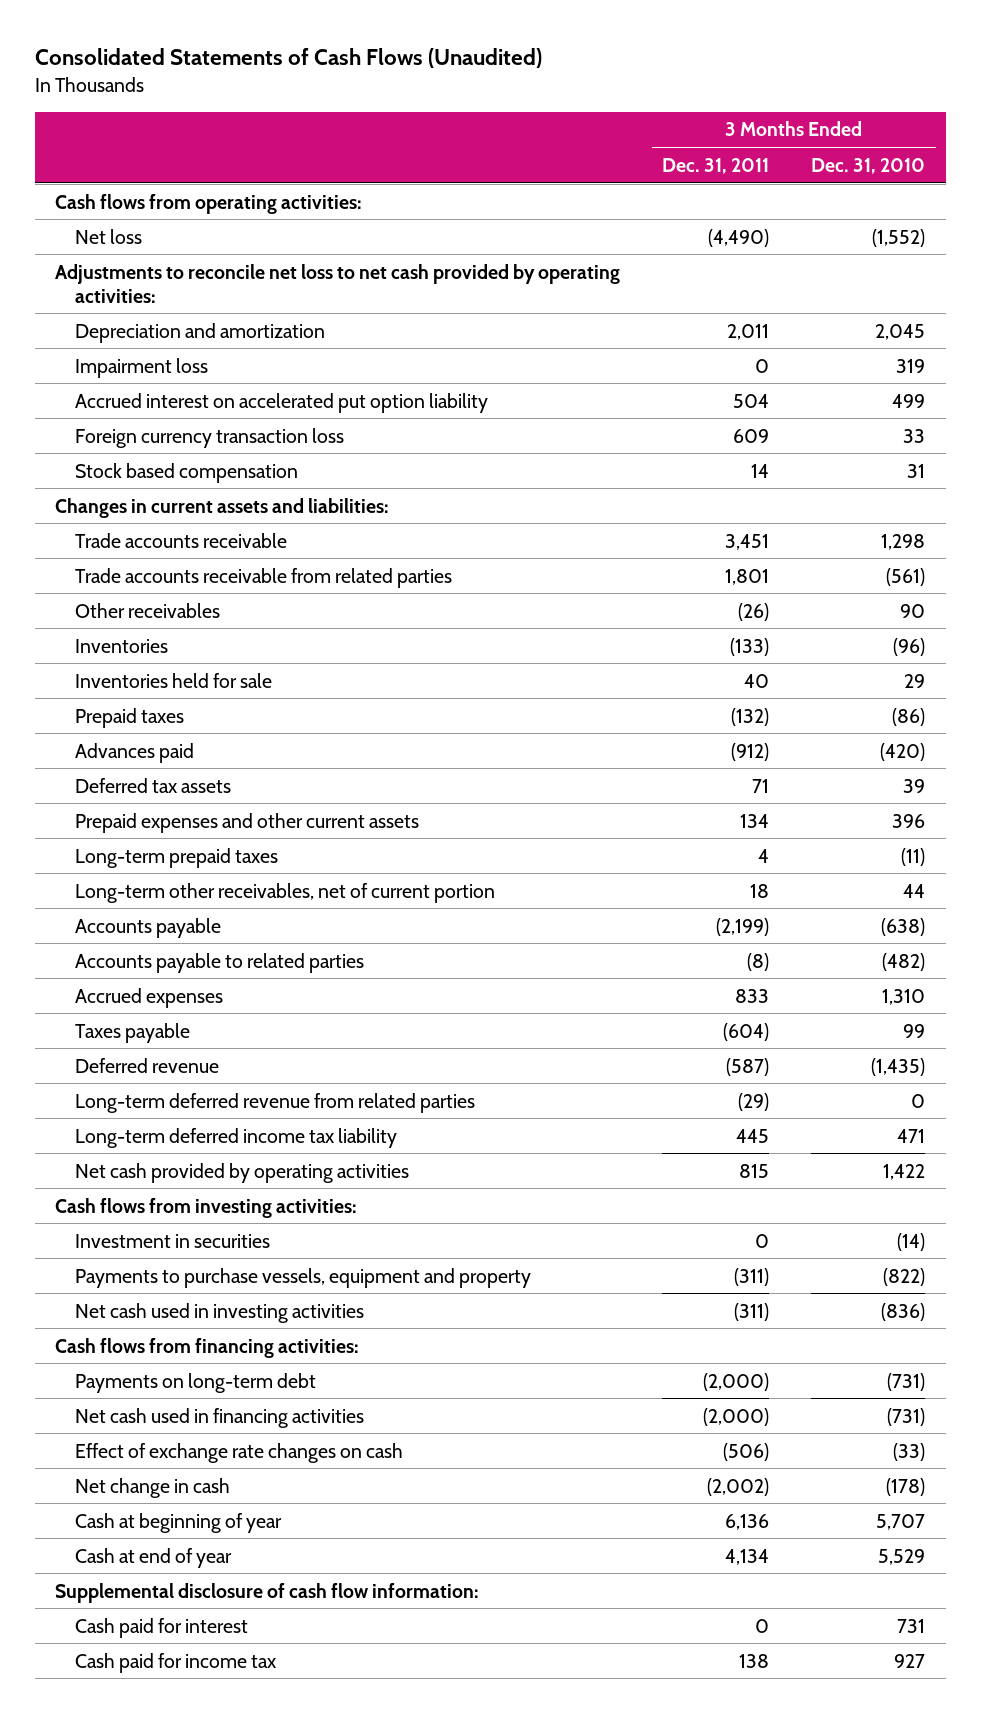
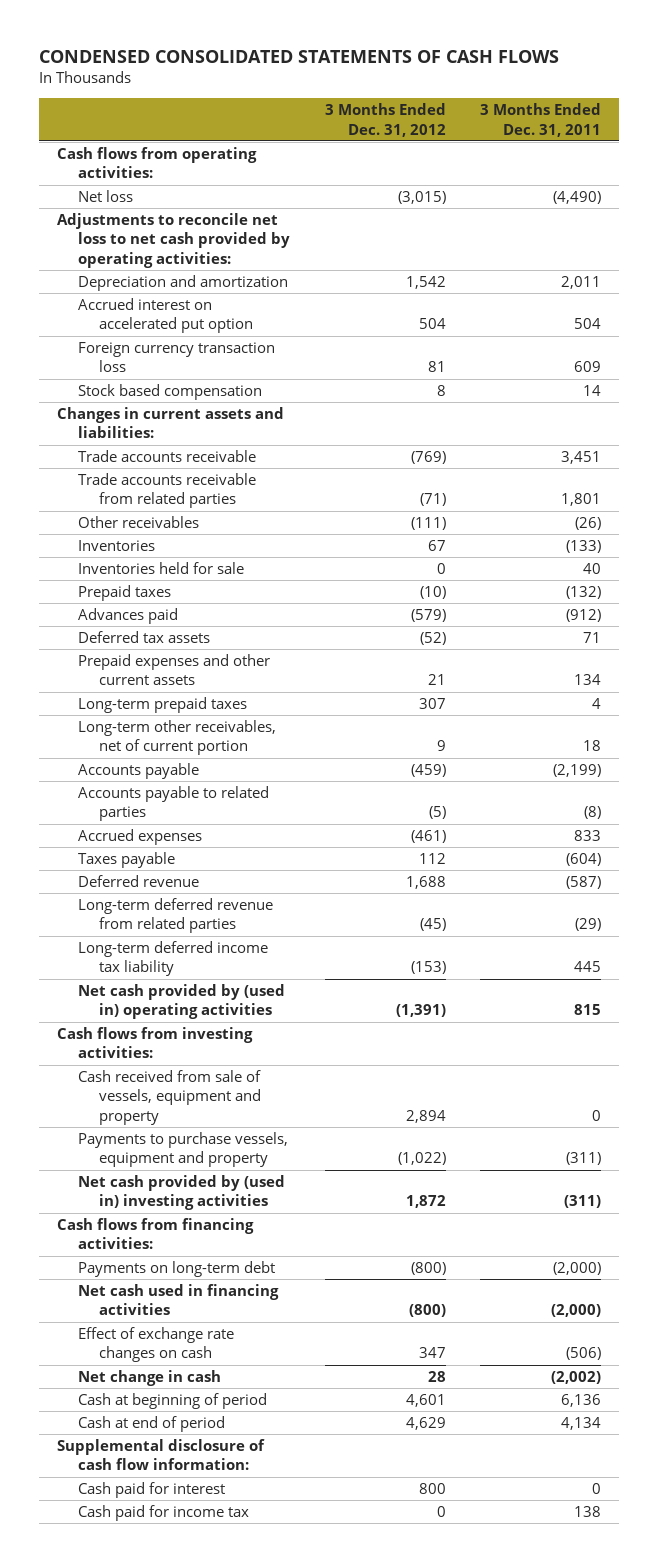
- Consolidated Statements of Cash Flows (Unaudited)
+ CONDENSED CONSOLIDATED STATEMENTS OF CASH FLOWS
- | 3 Months Ended Dec. 31, 2011 | 3 Months Ended Dec. 31, 2010
+ | 3 Months Ended Dec. 31, 2012 | 3 Months Ended Dec. 31, 2011
- Impairment loss | 0 | 319
- Accrued interest on accelerated put option liability | 504 | 499
+ Accrued interest on accelerated put option | 504 | 504
- Net cash provided by operating activities | 815 | 1,422
+ Net cash provided by (used in) operating activities | (1,391) | 815
- Investment in securities | 0 | (14)
+ Cash received from sale of vessels, equipment and property | 2,894 | 0
- Net cash used in investing activities | (311) | (836)
+ Net cash provided by (used in) investing activities | 1,872 | (311)
- Cash at beginning of year | 6,136 | 5,707
- Cash at end of year | 4,134 | 5,529
+ Cash at beginning of period | 4,601 | 6,136
+ Cash at end of period | 4,629 | 4,134

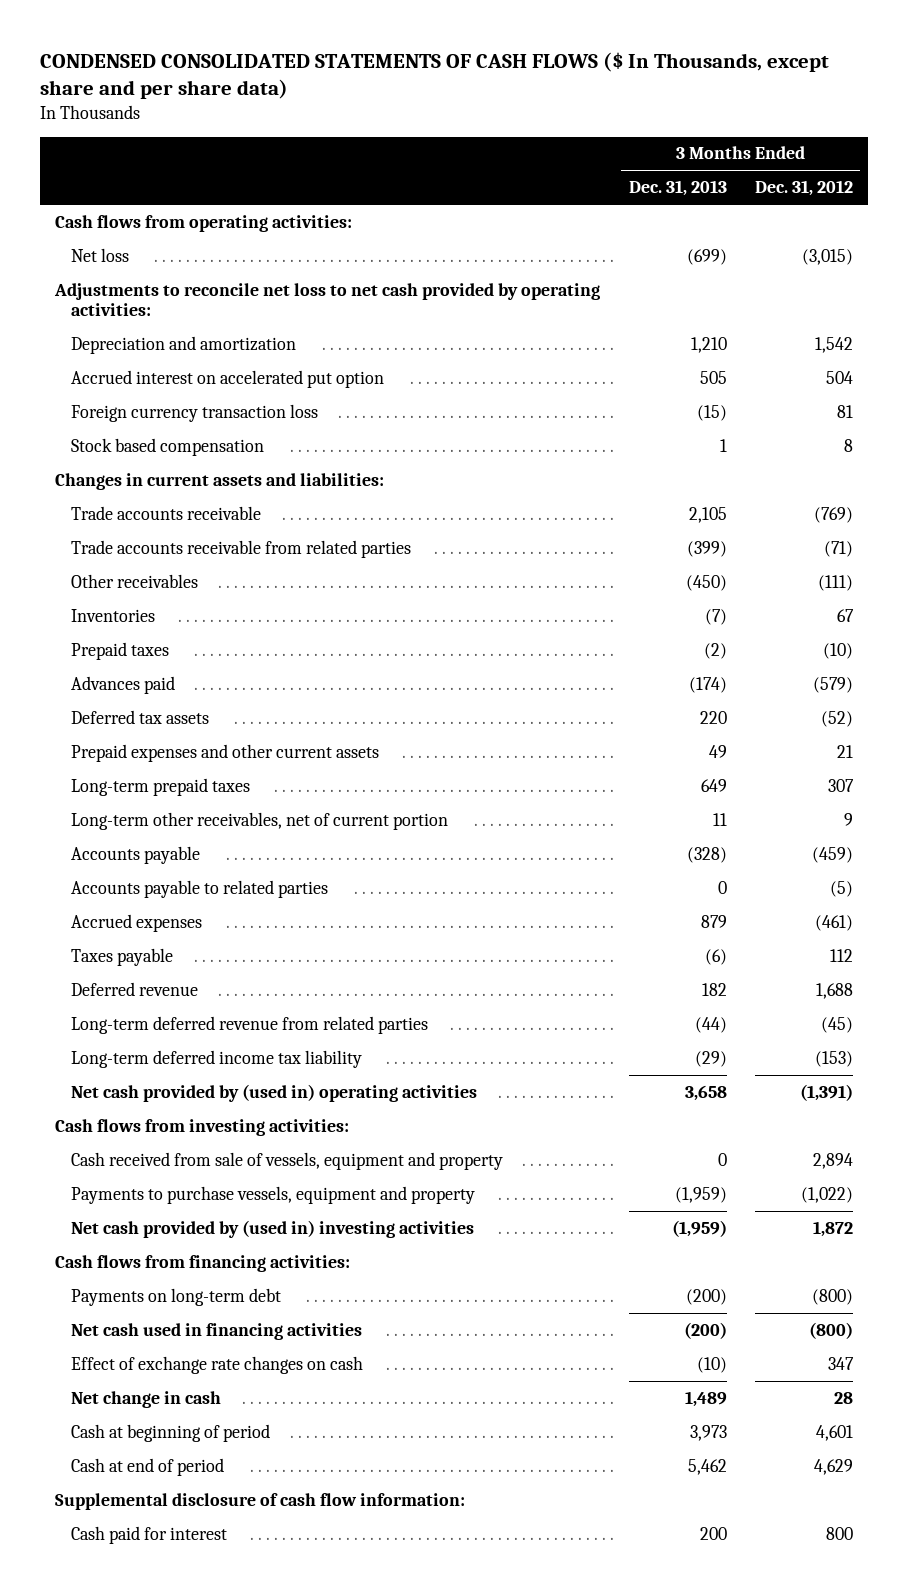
- CONDENSED CONSOLIDATED STATEMENTS OF CASH FLOWS
+ CONDENSED CONSOLIDATED STATEMENTS OF CASH FLOWS ($ In Thousands, except share and per share data)
- | 3 Months Ended Dec. 31, 2012 | 3 Months Ended Dec. 31, 2011
+ | 3 Months Ended Dec. 31, 2013 | 3 Months Ended Dec. 31, 2012
- Inventories held for sale | 0 | 40
- Cash paid for income tax | 0 | 138

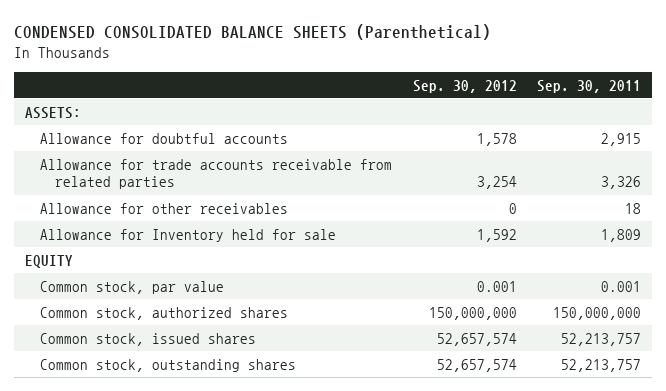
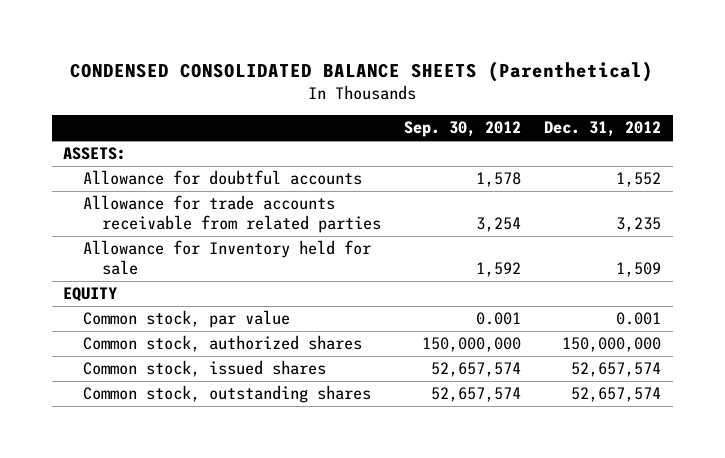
- | Sep. 30, 2012 | Sep. 30, 2011
+ | Sep. 30, 2012 | Dec. 31, 2012
- Allowance for other receivables | 0 | 18

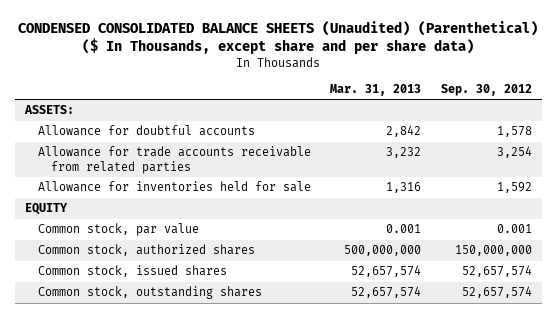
- CONDENSED CONSOLIDATED BALANCE SHEETS (Parenthetical)
+ CONDENSED CONSOLIDATED BALANCE SHEETS (Unaudited) (Parenthetical) ($ In Thousands, except share and per share data)
- | Sep. 30, 2012 | Dec. 31, 2012
+ | Mar. 31, 2013 | Sep. 30, 2012
- Allowance for Inventory held for sale | 1,592 | 1,509
+ Allowance for inventories held for sale | 1,316 | 1,592

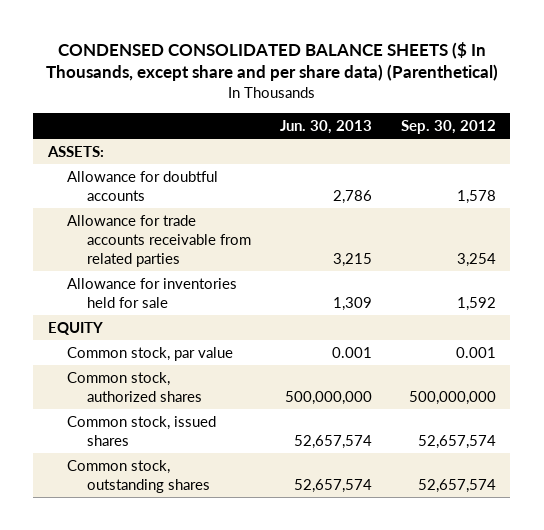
- CONDENSED CONSOLIDATED BALANCE SHEETS (Unaudited) (Parenthetical) ($ In Thousands, except share and per share data)
+ CONDENSED CONSOLIDATED BALANCE SHEETS ($ In Thousands, except share and per share data) (Parenthetical)
- | Mar. 31, 2013 | Sep. 30, 2012
+ | Jun. 30, 2013 | Sep. 30, 2012
- Common stock, authorized shares | 500,000,000 | 150,000,000
+ Common stock, authorized shares | 500,000,000 | 500,000,000

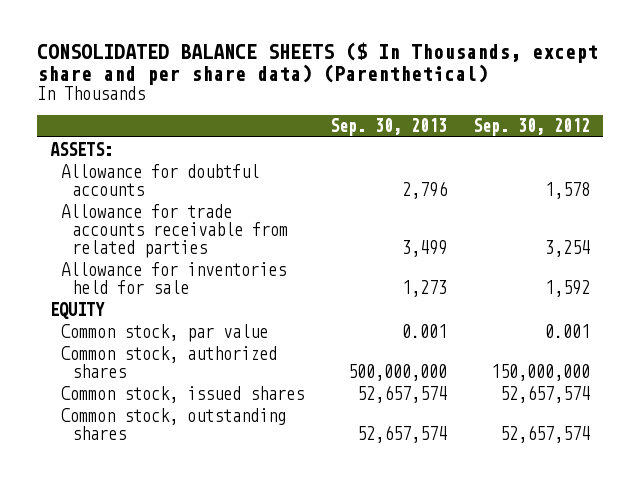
- CONDENSED CONSOLIDATED BALANCE SHEETS ($ In Thousands, except share and per share data) (Parenthetical)
+ CONSOLIDATED BALANCE SHEETS ($ In Thousands, except share and per share data) (Parenthetical)
- | Jun. 30, 2013 | Sep. 30, 2012
+ | Sep. 30, 2013 | Sep. 30, 2012
- Common stock, authorized shares | 500,000,000 | 500,000,000
+ Common stock, authorized shares | 500,000,000 | 150,000,000

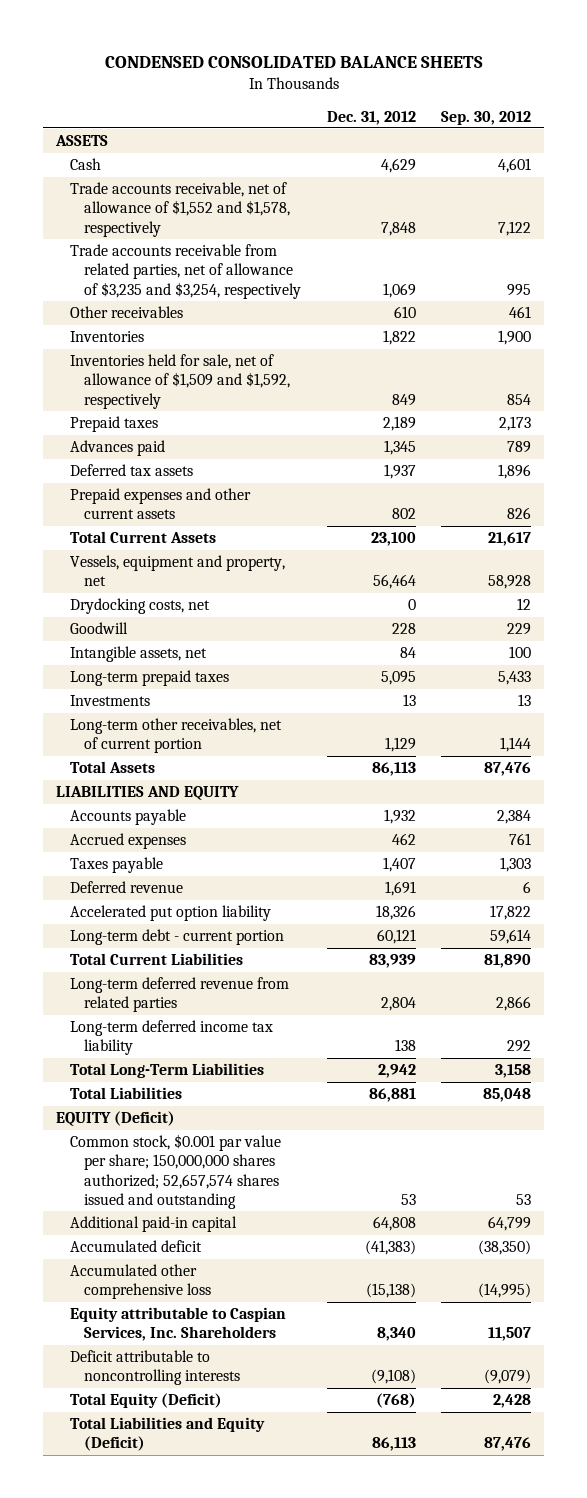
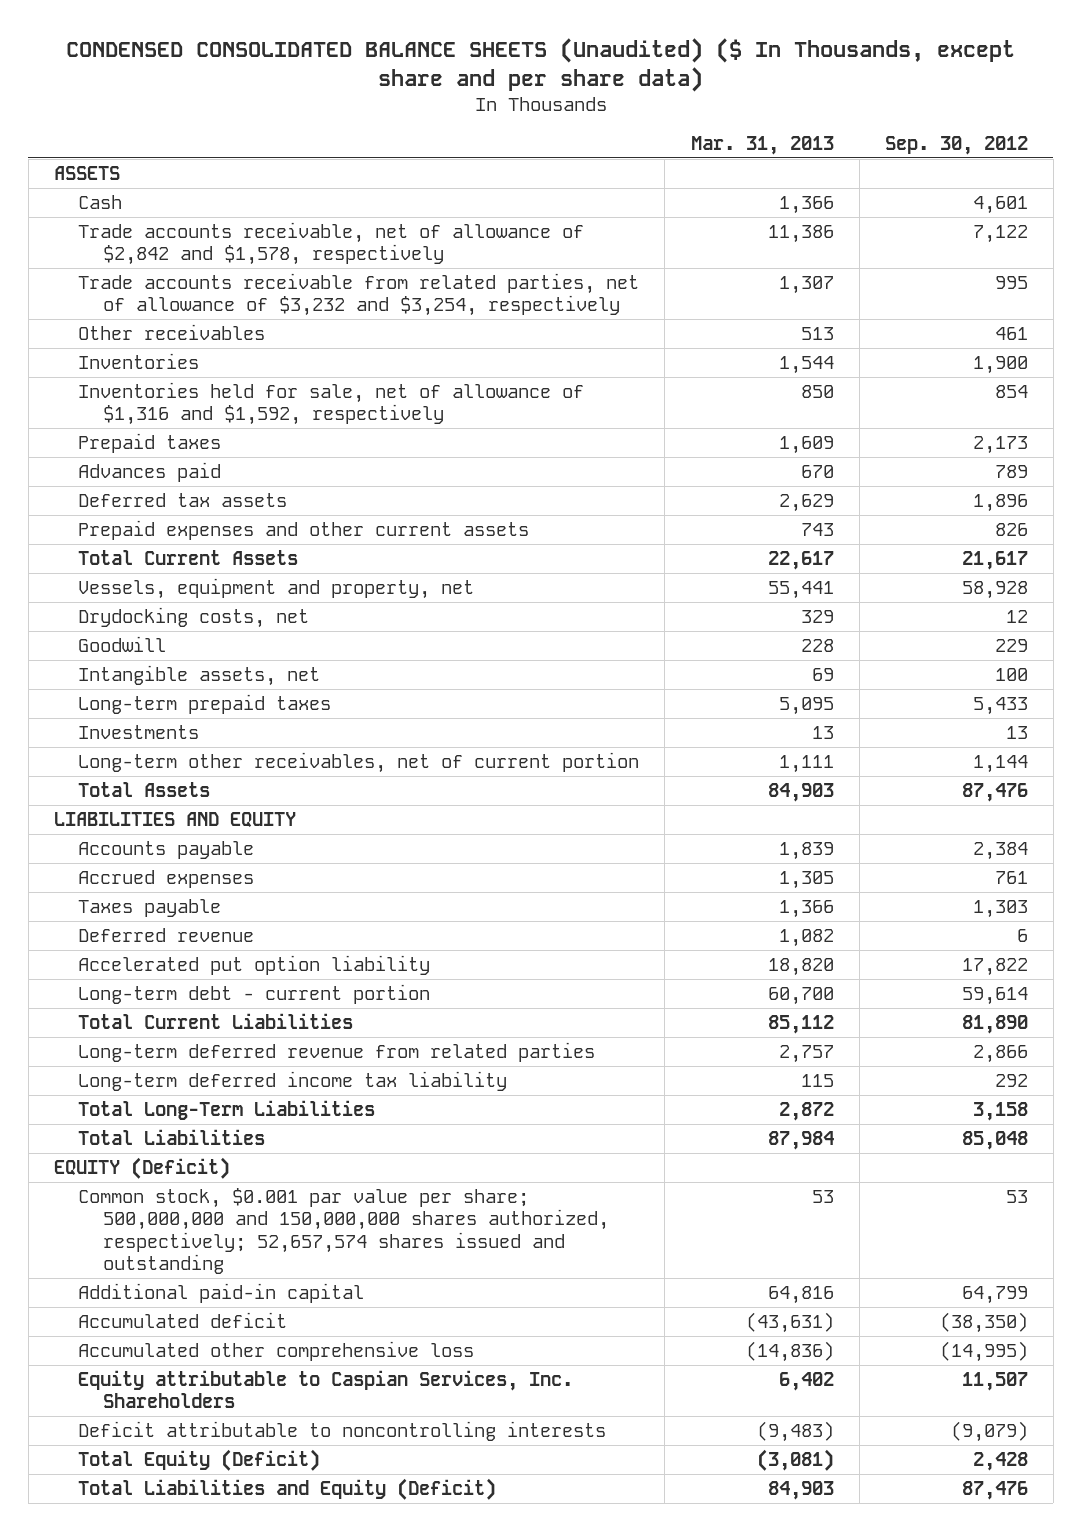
- CONDENSED CONSOLIDATED BALANCE SHEETS
+ CONDENSED CONSOLIDATED BALANCE SHEETS (Unaudited) ($ In Thousands, except share and per share data)
- | Dec. 31, 2012 | Sep. 30, 2012
+ | Mar. 31, 2013 | Sep. 30, 2012
- Trade accounts receivable, net of allowance of $1,552 and $1,578, respectively | 7,848 | 7,122
- Trade accounts receivable from related parties, net of allowance of $3,235 and $3,254, respectively | 1,069 | 995
+ Trade accounts receivable, net of allowance of $2,842 and $1,578, respectively | 11,386 | 7,122
+ Trade accounts receivable from related parties, net of allowance of $3,232 and $3,254, respectively | 1,307 | 995
- Inventories held for sale, net of allowance of $1,509 and $1,592, respectively | 849 | 854
+ Inventories held for sale, net of allowance of $1,316 and $1,592, respectively | 850 | 854
- Common stock, $0.001 par value per share; 150,000,000 shares authorized; 52,657,574 shares issued and outstanding | 53 | 53
+ Common stock, $0.001 par value per share; 500,000,000 and 150,000,000 shares authorized, respectively; 52,657,574 shares issued and outstanding | 53 | 53

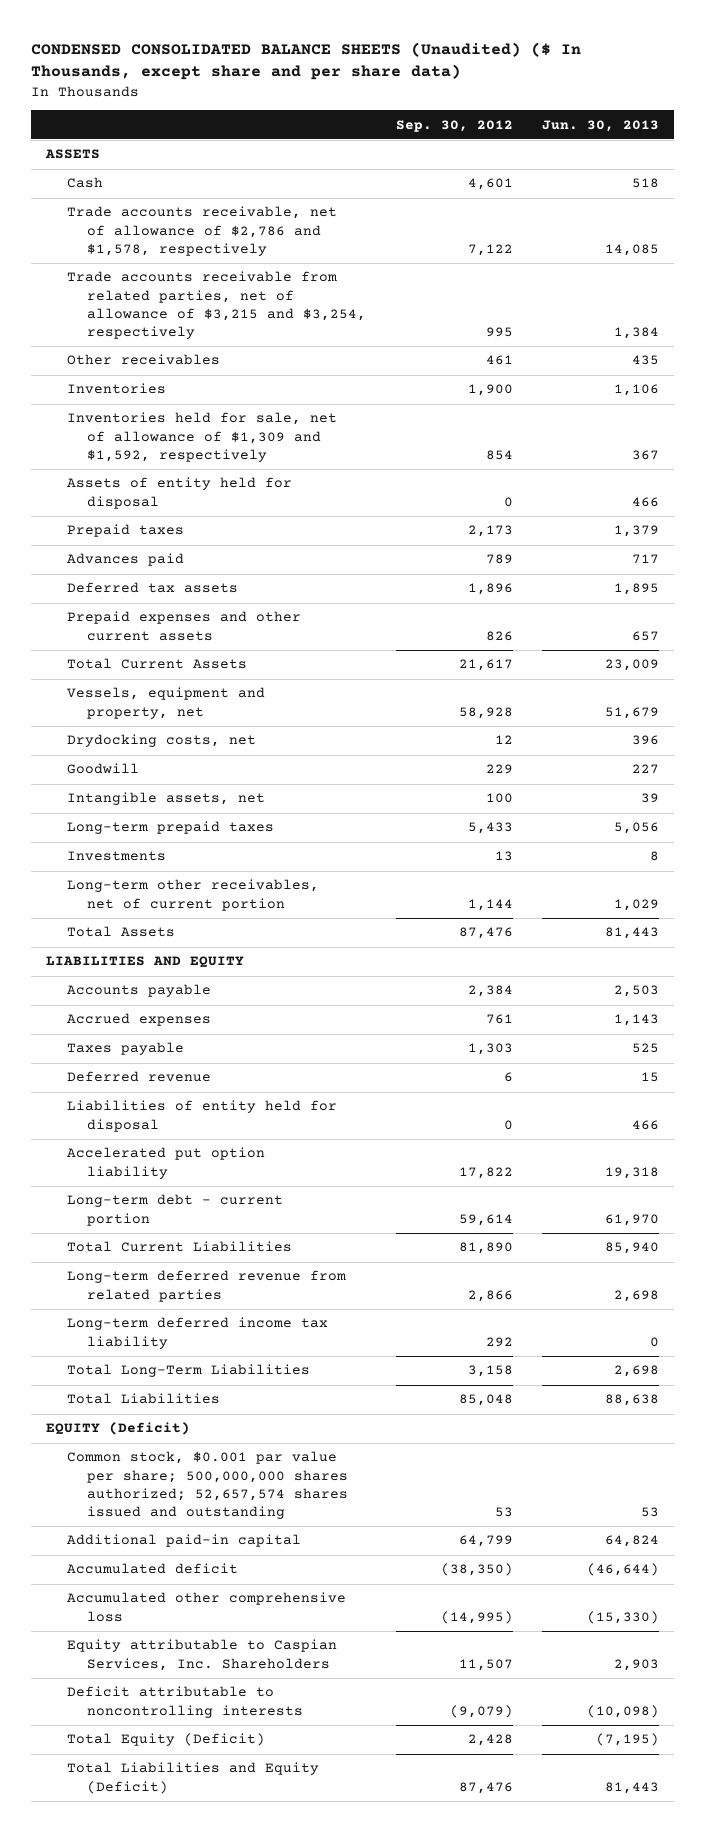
- | Mar. 31, 2013 | Sep. 30, 2012
+ | Sep. 30, 2012 | Jun. 30, 2013
- Trade accounts receivable, net of allowance of $2,842 and $1,578, respectively | 11,386 | 7,122
- Trade accounts receivable from related parties, net of allowance of $3,232 and $3,254, respectively | 1,307 | 995
+ Trade accounts receivable, net of allowance of $2,786 and $1,578, respectively | 7,122 | 14,085
+ Trade accounts receivable from related parties, net of allowance of $3,215 and $3,254, respectively | 995 | 1,384
- Inventories held for sale, net of allowance of $1,316 and $1,592, respectively | 850 | 854
+ Inventories held for sale, net of allowance of $1,309 and $1,592, respectively | 854 | 367
+ Assets of entity held for disposal | 0 | 466
+ Liabilities of entity held for disposal | 0 | 466
- Common stock, $0.001 par value per share; 500,000,000 and 150,000,000 shares authorized, respectively; 52,657,574 shares issued and outstanding | 53 | 53
+ Common stock, $0.001 par value per share; 500,000,000 shares authorized; 52,657,574 shares issued and outstanding | 53 | 53

